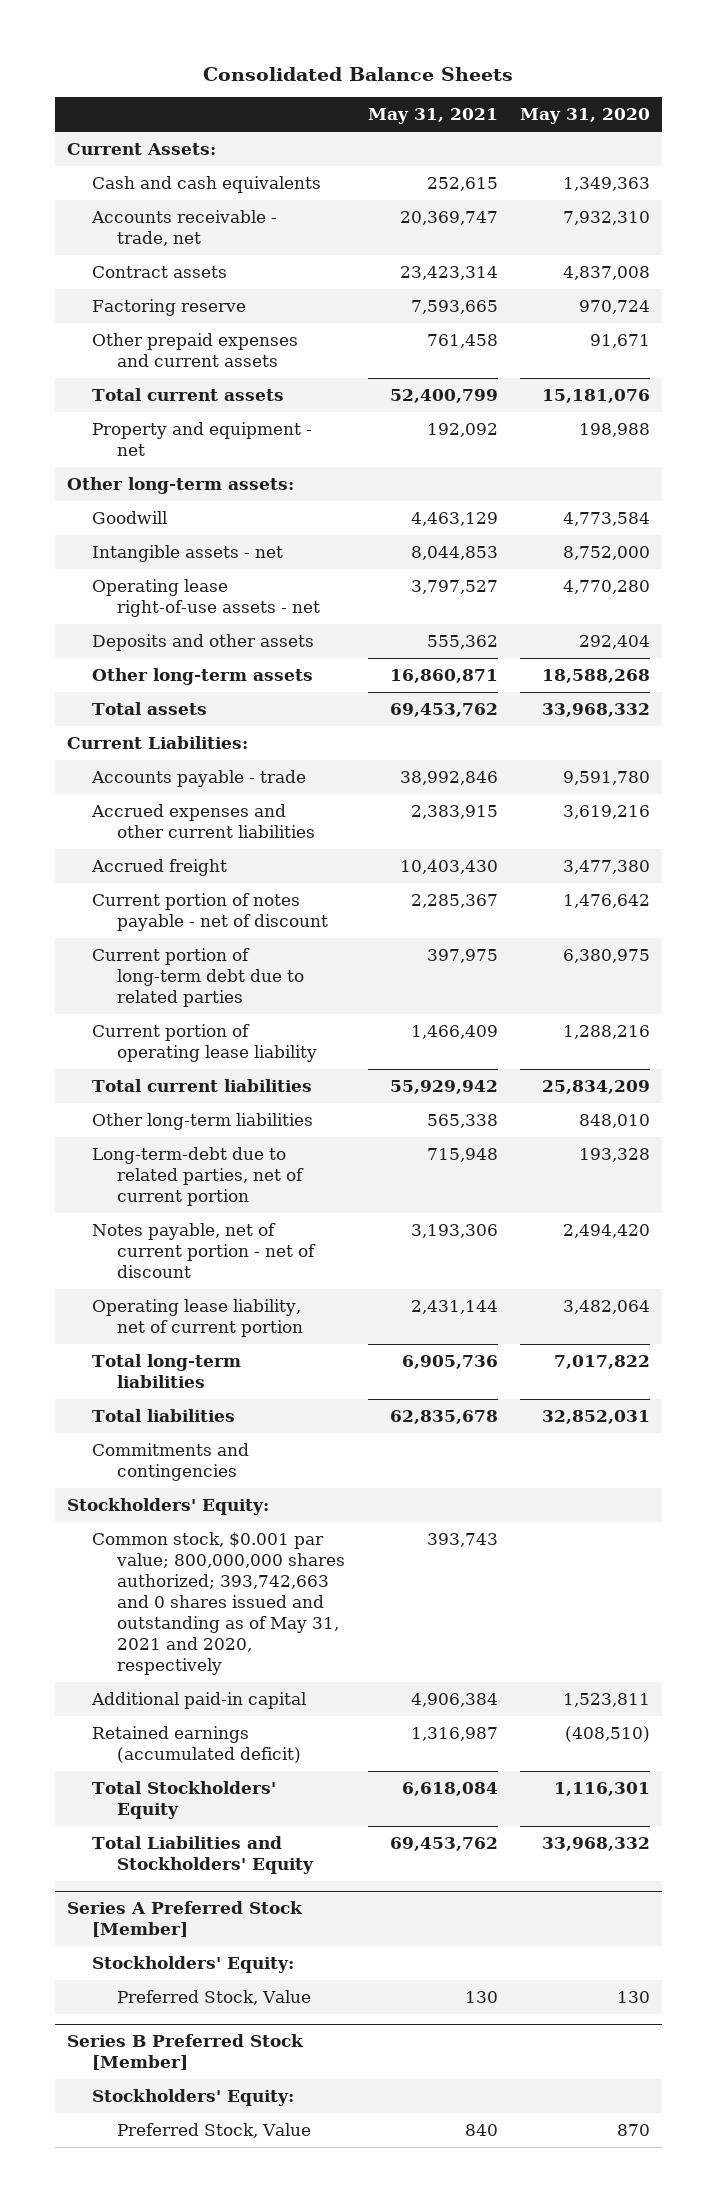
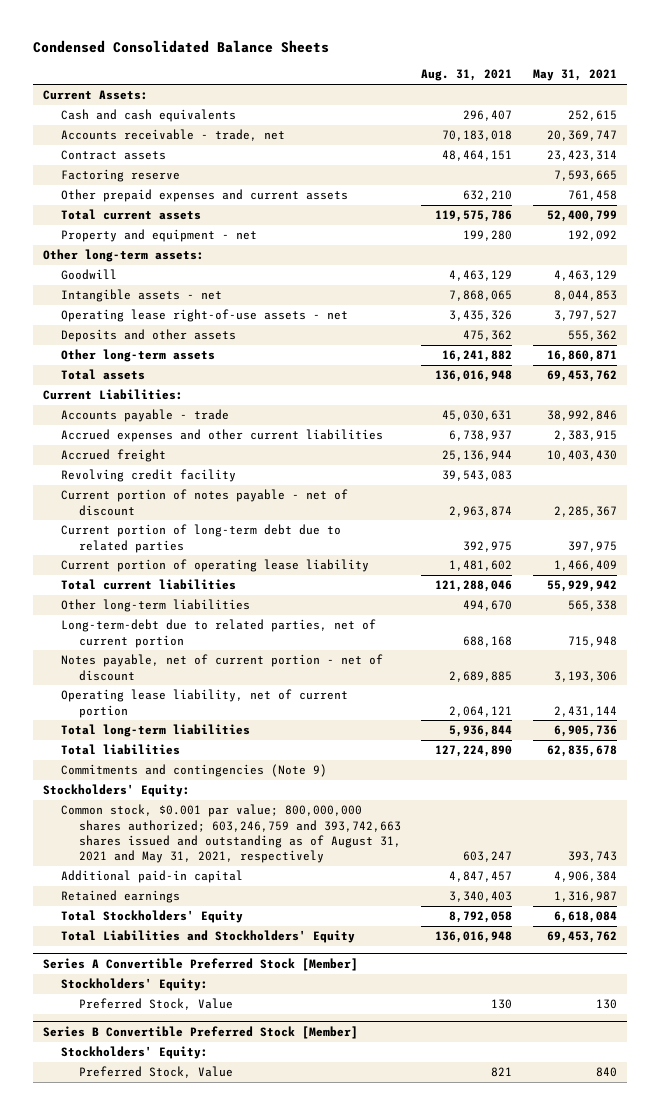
- Consolidated Balance Sheets
+ Condensed Consolidated Balance Sheets
- | May 31, 2021 | May 31, 2020
+ | Aug. 31, 2021 | May 31, 2021
+ Revolving credit facility | 39,543,083 |
- Commitments and contingencies
+ Commitments and contingencies (Note 9)
- Common stock, $0.001 par value; 800,000,000 shares authorized; 393,742,663 and 0 shares issued and outstanding as of May 31, 2021 and 2020, respectively | 393,743 |
+ Common stock, $0.001 par value; 800,000,000 shares authorized; 603,246,759 and 393,742,663 shares issued and outstanding as of August 31, 2021 and May 31, 2021, respectively | 603,247 | 393,743
- Retained earnings (accumulated deficit) | 1,316,987 | (408,510)
+ Retained earnings | 3,340,403 | 1,316,987
- Series A Preferred Stock [Member]
+ Series A Convertible Preferred Stock [Member]
- Series B Preferred Stock [Member]
+ Series B Convertible Preferred Stock [Member]

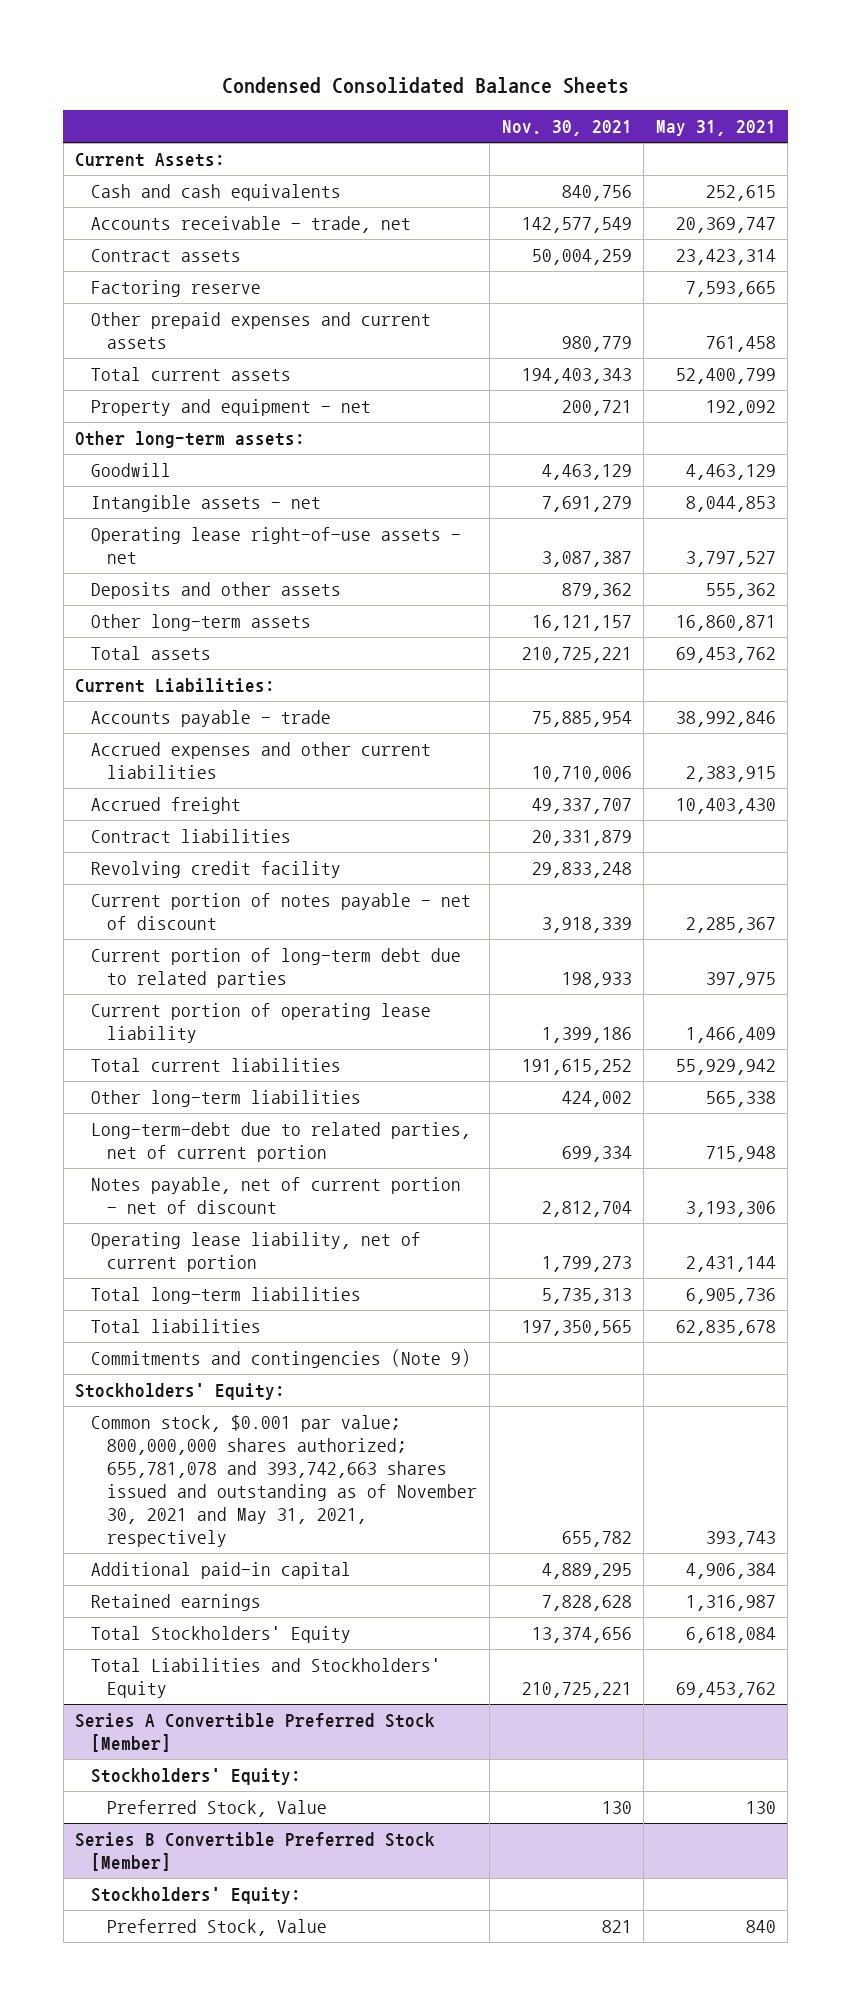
- | Aug. 31, 2021 | May 31, 2021
+ | Nov. 30, 2021 | May 31, 2021
+ Contract liabilities | 20,331,879 |
- Common stock, $0.001 par value; 800,000,000 shares authorized; 603,246,759 and 393,742,663 shares issued and outstanding as of August 31, 2021 and May 31, 2021, respectively | 603,247 | 393,743
+ Common stock, $0.001 par value; 800,000,000 shares authorized; 655,781,078 and 393,742,663 shares issued and outstanding as of November 30, 2021 and May 31, 2021, respectively | 655,782 | 393,743

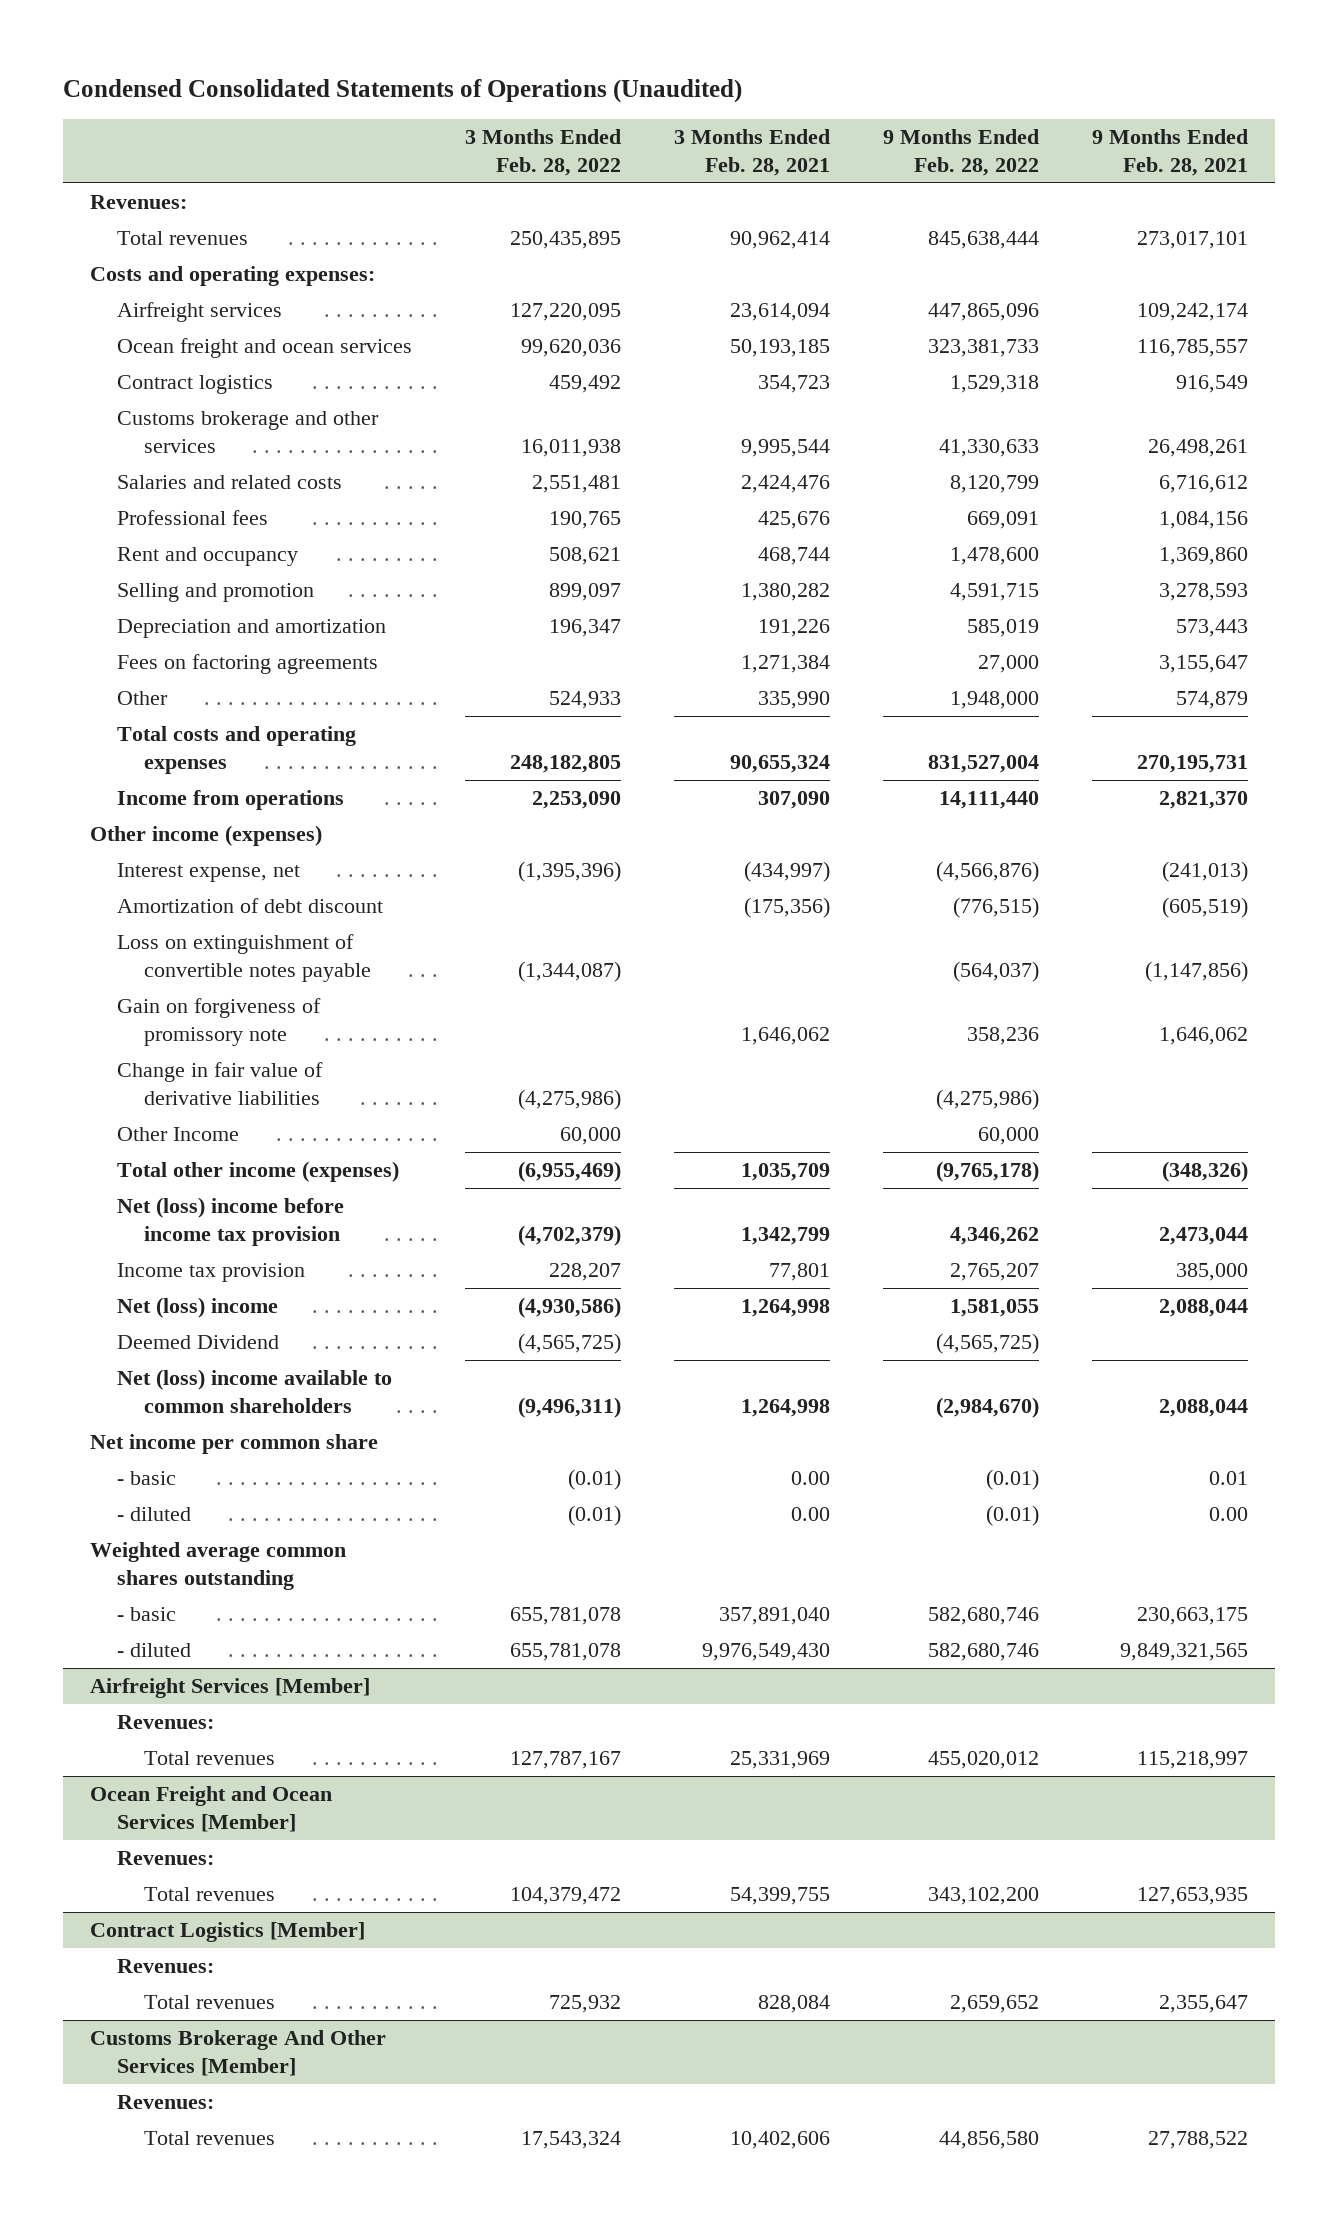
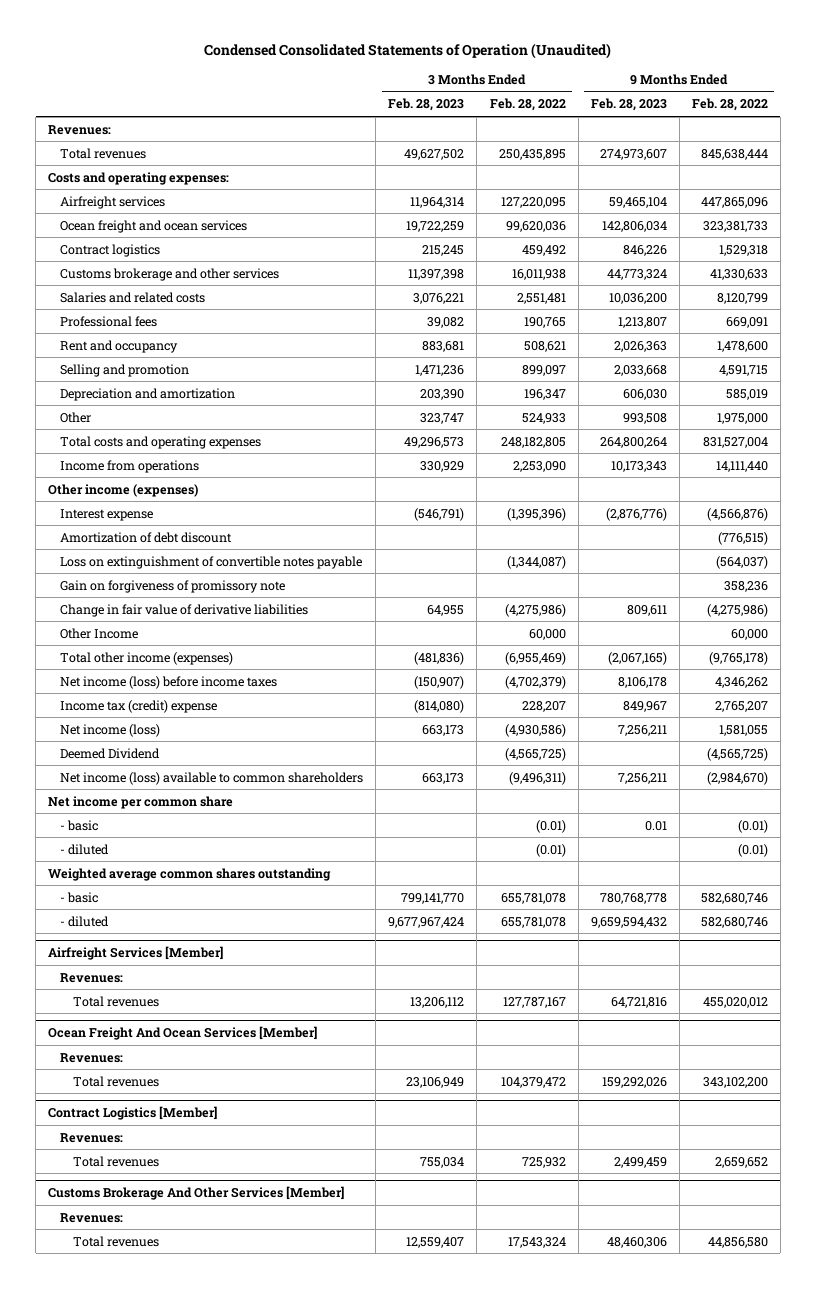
- Condensed Consolidated Statements of Operations (Unaudited)
+ Condensed Consolidated Statements of Operation (Unaudited)
- | 3 Months Ended Feb. 28, 2022 | 3 Months Ended Feb. 28, 2021 | 9 Months Ended Feb. 28, 2022 | 9 Months Ended Feb. 28, 2021
+ | 3 Months Ended Feb. 28, 2023 | 3 Months Ended Feb. 28, 2022 | 9 Months Ended Feb. 28, 2023 | 9 Months Ended Feb. 28, 2022
- Fees on factoring agreements | | 1,271,384 | 27,000 | 3,155,647
- Other | 524,933 | 335,990 | 1,948,000 | 574,879
+ Other | 323,747 | 524,933 | 993,508 | 1,975,000
- Interest expense, net | (1,395,396) | (434,997) | (4,566,876) | (241,013)
+ Interest expense | (546,791) | (1,395,396) | (2,876,776) | (4,566,876)
- Net (loss) income before income tax provision | (4,702,379) | 1,342,799 | 4,346,262 | 2,473,044
- Income tax provision | 228,207 | 77,801 | 2,765,207 | 385,000
- Net (loss) income | (4,930,586) | 1,264,998 | 1,581,055 | 2,088,044
+ Net income (loss) before income taxes | (150,907) | (4,702,379) | 8,106,178 | 4,346,262
+ Income tax (credit) expense | (814,080) | 228,207 | 849,967 | 2,765,207
+ Net income (loss) | 663,173 | (4,930,586) | 7,256,211 | 1,581,055
- Net (loss) income available to common shareholders | (9,496,311) | 1,264,998 | (2,984,670) | 2,088,044
+ Net income (loss) available to common shareholders | 663,173 | (9,496,311) | 7,256,211 | (2,984,670)
- Ocean Freight and Ocean Services [Member]
+ Ocean Freight And Ocean Services [Member]

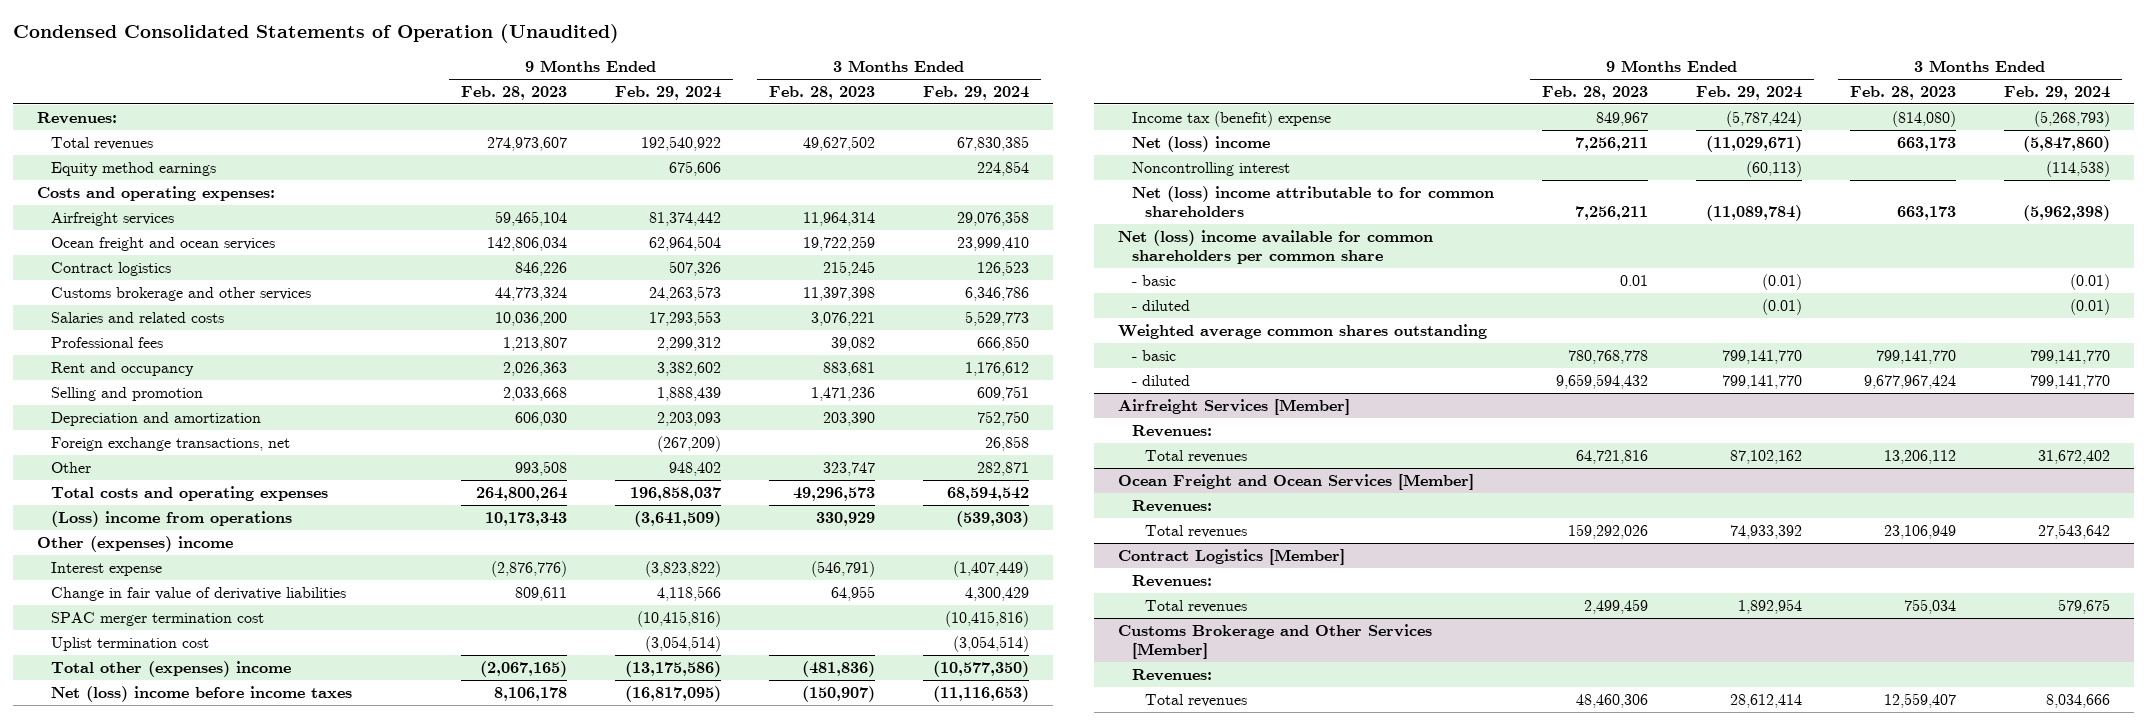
- | 3 Months Ended Feb. 28, 2023 | 3 Months Ended Feb. 28, 2022 | 9 Months Ended Feb. 28, 2023 | 9 Months Ended Feb. 28, 2022
+ | 9 Months Ended Feb. 28, 2023 | 9 Months Ended Feb. 29, 2024 | 3 Months Ended Feb. 28, 2023 | 3 Months Ended Feb. 29, 2024
+ Equity method earnings | | 675,606 | | 224,854
+ Foreign exchange transactions, net | | (267,209) | | 26,858
- Income from operations | 330,929 | 2,253,090 | 10,173,343 | 14,111,440
- Other income (expenses)
+ (Loss) income from operations | 10,173,343 | (3,641,509) | 330,929 | (539,303)
+ Other (expenses) income
- Amortization of debt discount | | | | (776,515)
- Loss on extinguishment of convertible notes payable | | (1,344,087) | | (564,037)
- Gain on forgiveness of promissory note | | | | 358,236
- Other Income | | 60,000 | | 60,000
- Total other income (expenses) | (481,836) | (6,955,469) | (2,067,165) | (9,765,178)
- Net income (loss) before income taxes | (150,907) | (4,702,379) | 8,106,178 | 4,346,262
- Income tax (credit) expense | (814,080) | 228,207 | 849,967 | 2,765,207
- Net income (loss) | 663,173 | (4,930,586) | 7,256,211 | 1,581,055
- Deemed Dividend | | (4,565,725) | | (4,565,725)
- Net income (loss) available to common shareholders | 663,173 | (9,496,311) | 7,256,211 | (2,984,670)
- Net income per common share
+ SPAC merger termination cost | | (10,415,816) | | (10,415,816)
+ Uplist termination cost | | (3,054,514) | | (3,054,514)
+ Total other (expenses) income | (2,067,165) | (13,175,586) | (481,836) | (10,577,350)
+ Net (loss) income before income taxes | 8,106,178 | (16,817,095) | (150,907) | (11,116,653)
+ Income tax (benefit) expense | 849,967 | (5,787,424) | (814,080) | (5,268,793)
+ Net (loss) income | 7,256,211 | (11,029,671) | 663,173 | (5,847,860)
+ Noncontrolling interest | | (60,113) | | (114,538)
+ Net (loss) income attributable to for common shareholders | 7,256,211 | (11,089,784) | 663,173 | (5,962,398)
+ Net (loss) income available for common shareholders per common share
- Ocean Freight And Ocean Services [Member]
+ Ocean Freight and Ocean Services [Member]
- Customs Brokerage And Other Services [Member]
+ Customs Brokerage and Other Services [Member]

